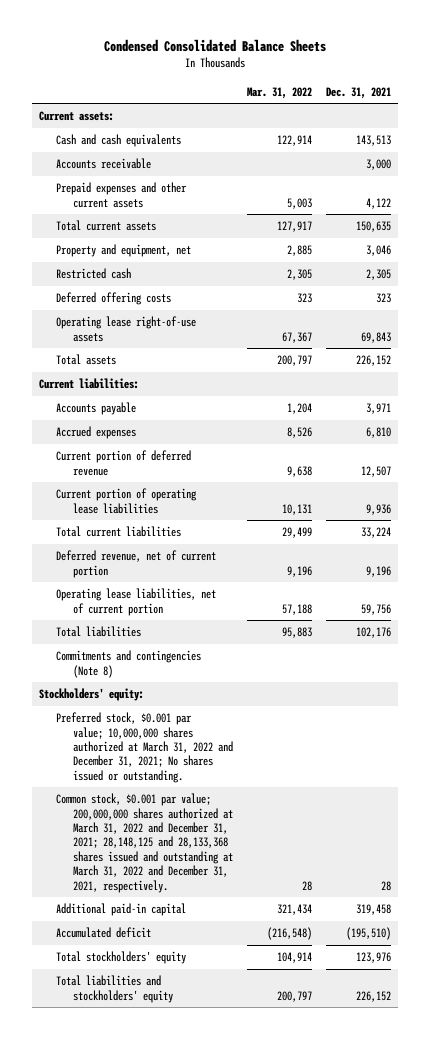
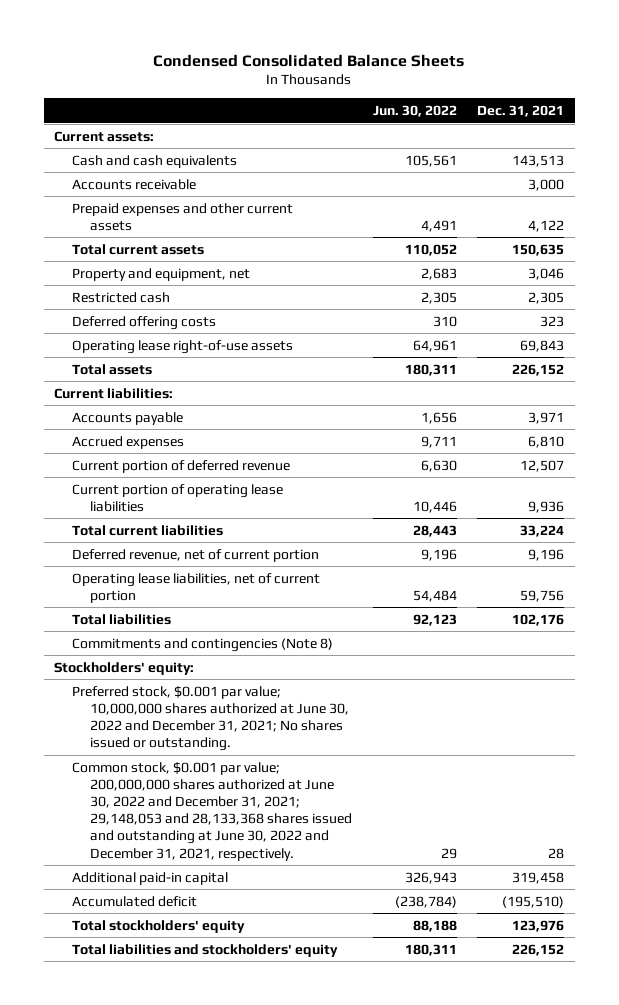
- | Mar. 31, 2022 | Dec. 31, 2021
+ | Jun. 30, 2022 | Dec. 31, 2021
- Preferred stock, $0.001 par value; 10,000,000 shares authorized at March 31, 2022 and December 31, 2021; No shares issued or outstanding.
- Common stock, $0.001 par value; 200,000,000 shares authorized at March 31, 2022 and December 31, 2021; 28,148,125 and 28,133,368 shares issued and outstanding at March 31, 2022 and December 31, 2021, respectively. | 28 | 28
+ Preferred stock, $0.001 par value; 10,000,000 shares authorized at June 30, 2022 and December 31, 2021; No shares issued or outstanding.
+ Common stock, $0.001 par value; 200,000,000 shares authorized at June 30, 2022 and December 31, 2021; 29,148,053 and 28,133,368 shares issued and outstanding at June 30, 2022 and December 31, 2021, respectively. | 29 | 28

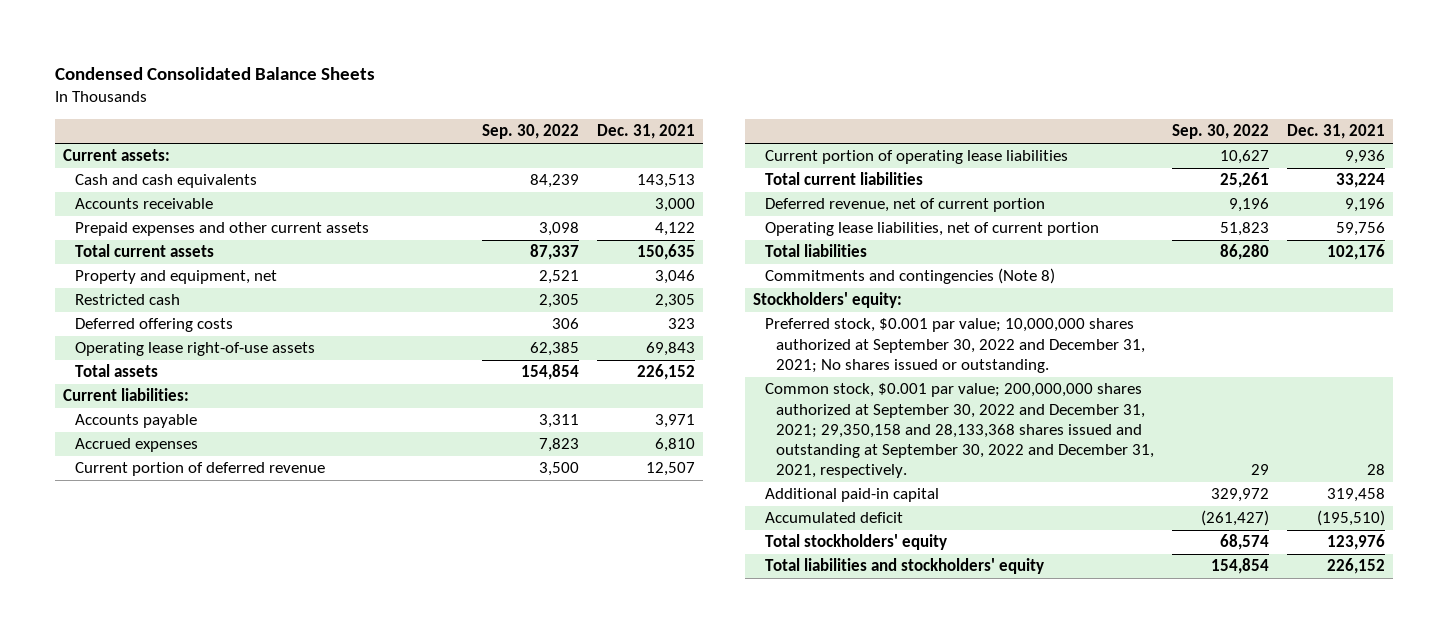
- | Jun. 30, 2022 | Dec. 31, 2021
+ | Sep. 30, 2022 | Dec. 31, 2021
- Preferred stock, $0.001 par value; 10,000,000 shares authorized at June 30, 2022 and December 31, 2021; No shares issued or outstanding.
- Common stock, $0.001 par value; 200,000,000 shares authorized at June 30, 2022 and December 31, 2021; 29,148,053 and 28,133,368 shares issued and outstanding at June 30, 2022 and December 31, 2021, respectively. | 29 | 28
+ Preferred stock, $0.001 par value; 10,000,000 shares authorized at September 30, 2022 and December 31, 2021; No shares issued or outstanding.
+ Common stock, $0.001 par value; 200,000,000 shares authorized at September 30, 2022 and December 31, 2021; 29,350,158 and 28,133,368 shares issued and outstanding at September 30, 2022 and December 31, 2021, respectively. | 29 | 28

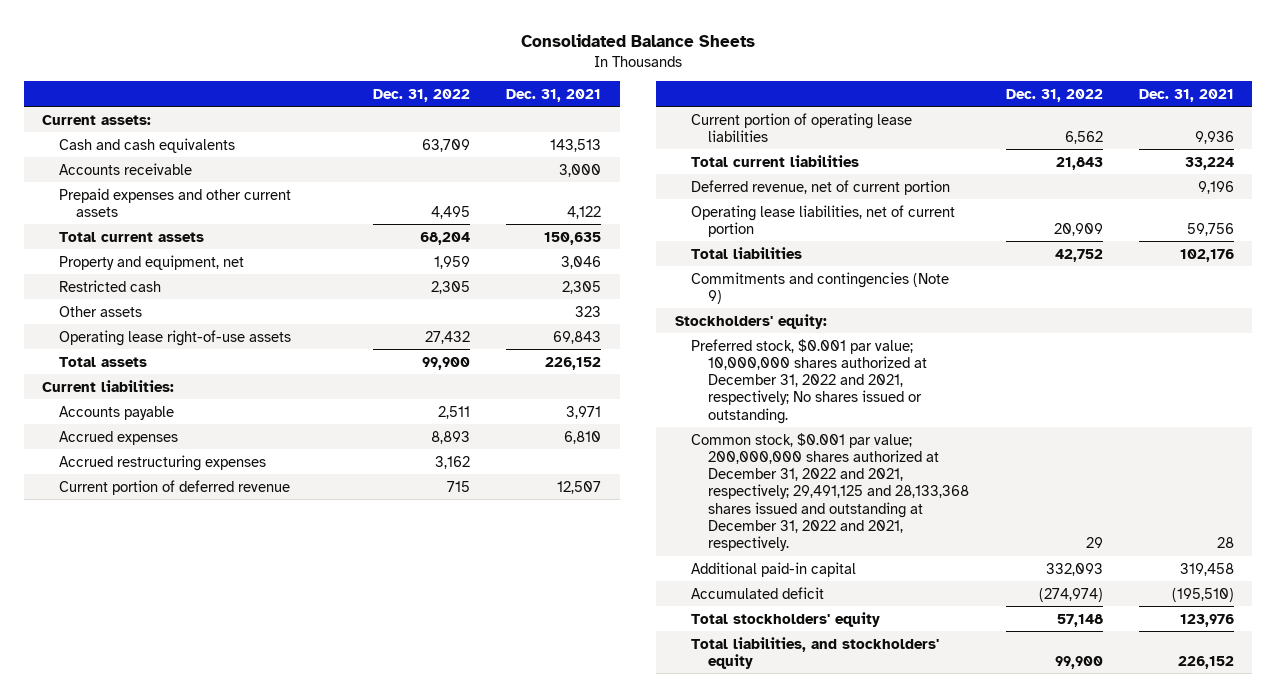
- Condensed Consolidated Balance Sheets
+ Consolidated Balance Sheets
- | Sep. 30, 2022 | Dec. 31, 2021
+ | Dec. 31, 2022 | Dec. 31, 2021
- Deferred offering costs | 306 | 323
+ Other assets | | 323
+ Accrued restructuring expenses | 3,162 |
- Commitments and contingencies (Note 8)
+ Commitments and contingencies (Note 9)
- Preferred stock, $0.001 par value; 10,000,000 shares authorized at September 30, 2022 and December 31, 2021; No shares issued or outstanding.
- Common stock, $0.001 par value; 200,000,000 shares authorized at September 30, 2022 and December 31, 2021; 29,350,158 and 28,133,368 shares issued and outstanding at September 30, 2022 and December 31, 2021, respectively. | 29 | 28
+ Preferred stock, $0.001 par value; 10,000,000 shares authorized at December 31, 2022 and 2021, respectively; No shares issued or outstanding.
+ Common stock, $0.001 par value; 200,000,000 shares authorized at December 31, 2022 and 2021, respectively; 29,491,125 and 28,133,368 shares issued and outstanding at December 31, 2022 and 2021, respectively. | 29 | 28
- Total liabilities and stockholders' equity | 154,854 | 226,152
+ Total liabilities, and stockholders' equity | 99,900 | 226,152

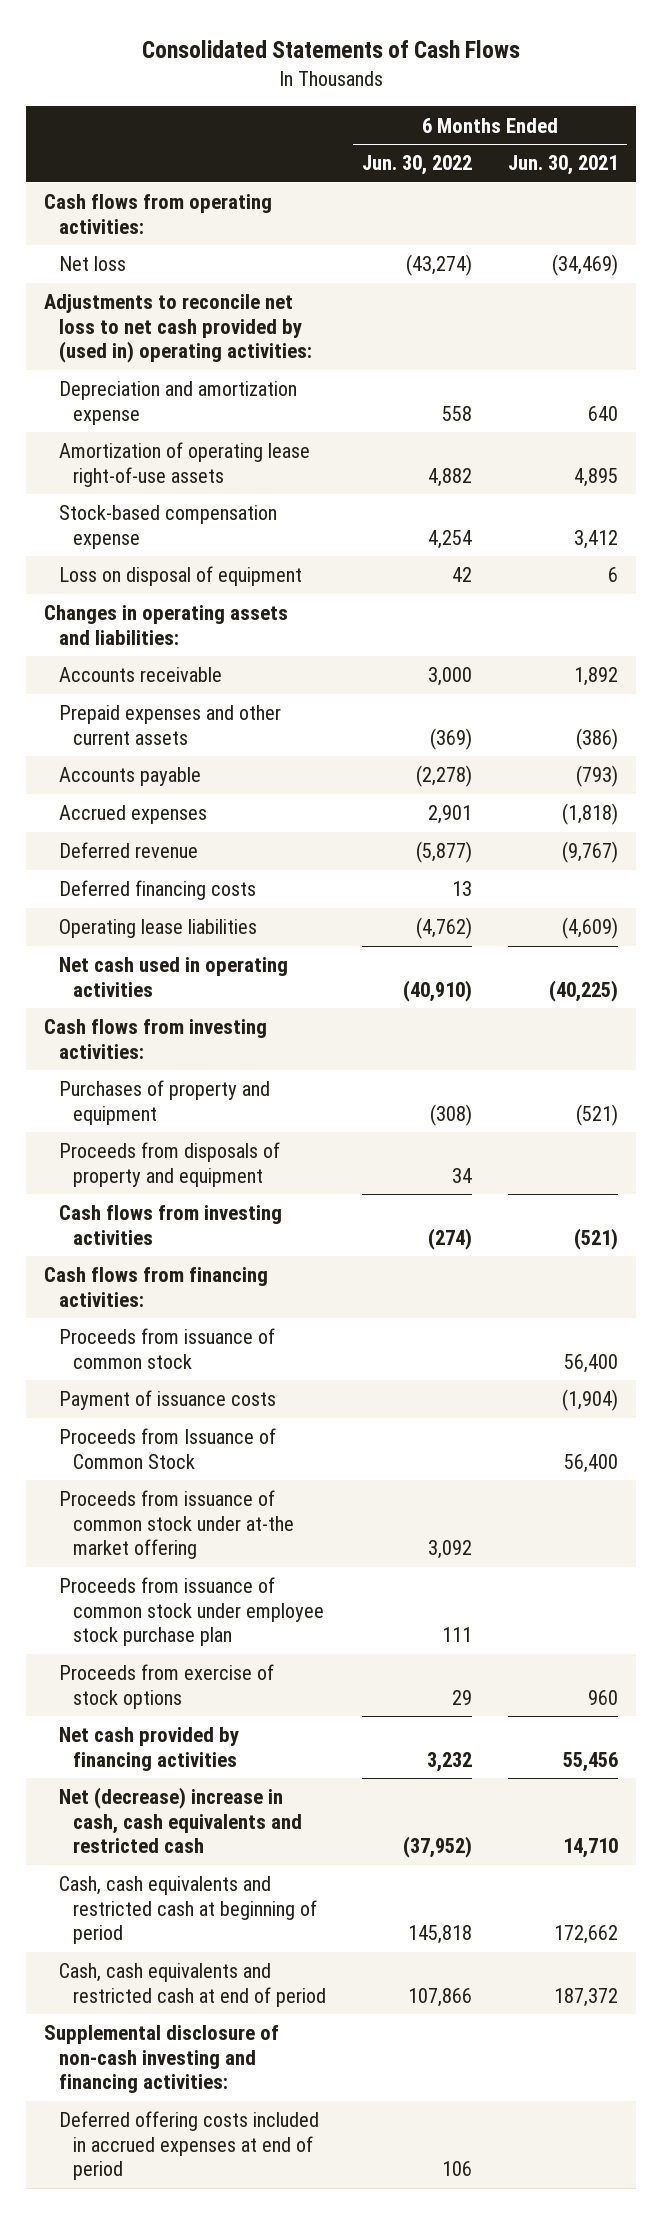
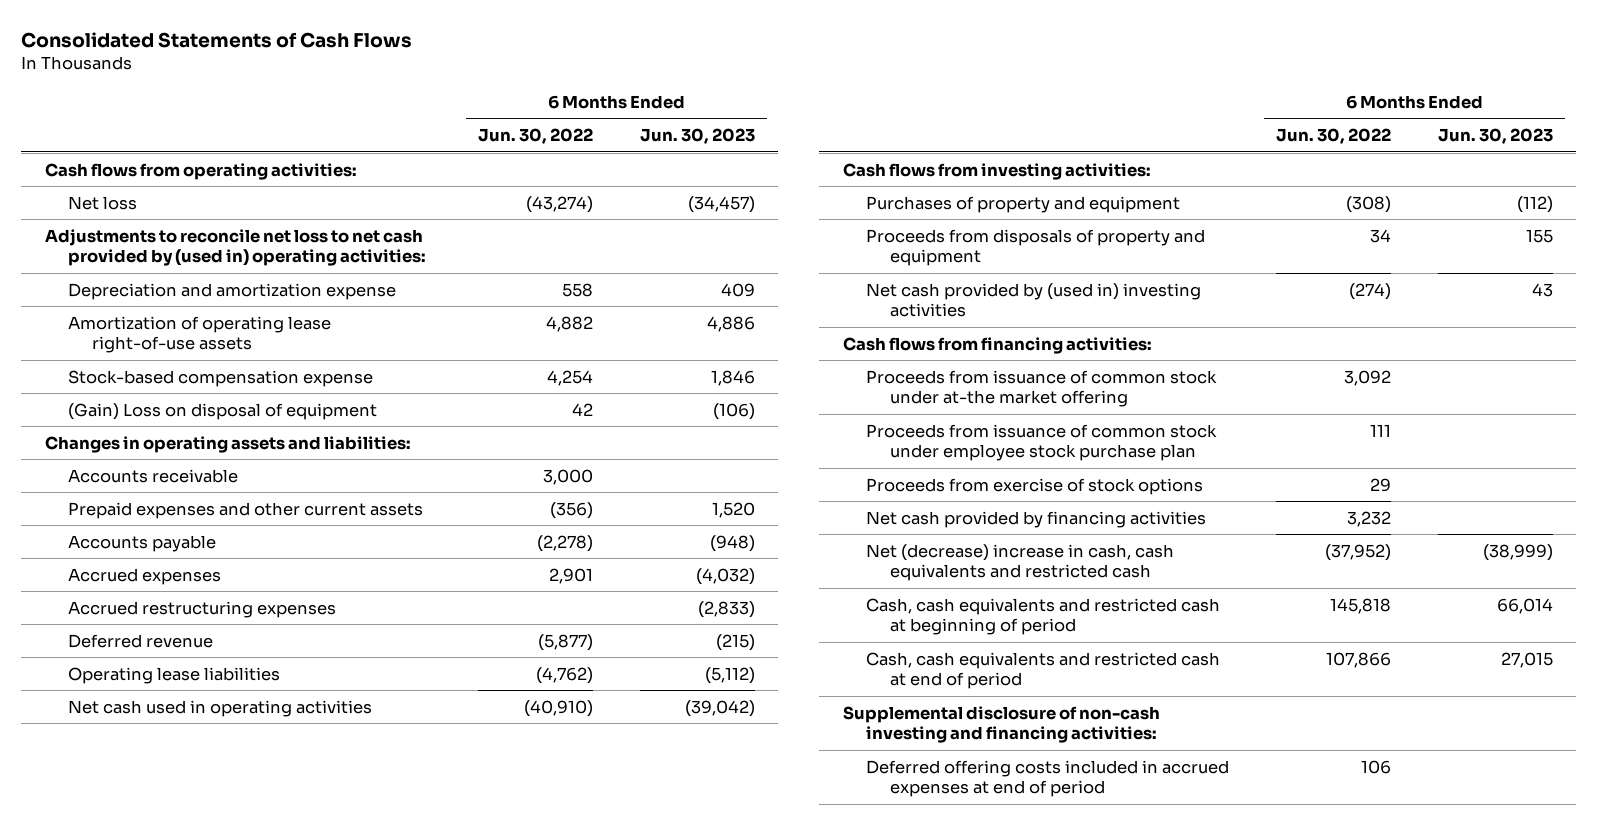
- | 6 Months Ended Jun. 30, 2022 | 6 Months Ended Jun. 30, 2021
+ | 6 Months Ended Jun. 30, 2022 | 6 Months Ended Jun. 30, 2023
- Loss on disposal of equipment | 42 | 6
+ (Gain) Loss on disposal of equipment | 42 | (106)
- Prepaid expenses and other current assets | (369) | (386)
+ Prepaid expenses and other current assets | (356) | 1,520
+ Accrued restructuring expenses | | (2,833)
- Deferred financing costs | 13 |
- Cash flows from investing activities | (274) | (521)
+ Net cash provided by (used in) investing activities | (274) | 43
- Proceeds from issuance of common stock | | 56,400
- Payment of issuance costs | | (1,904)
- Proceeds from Issuance of Common Stock | | 56,400

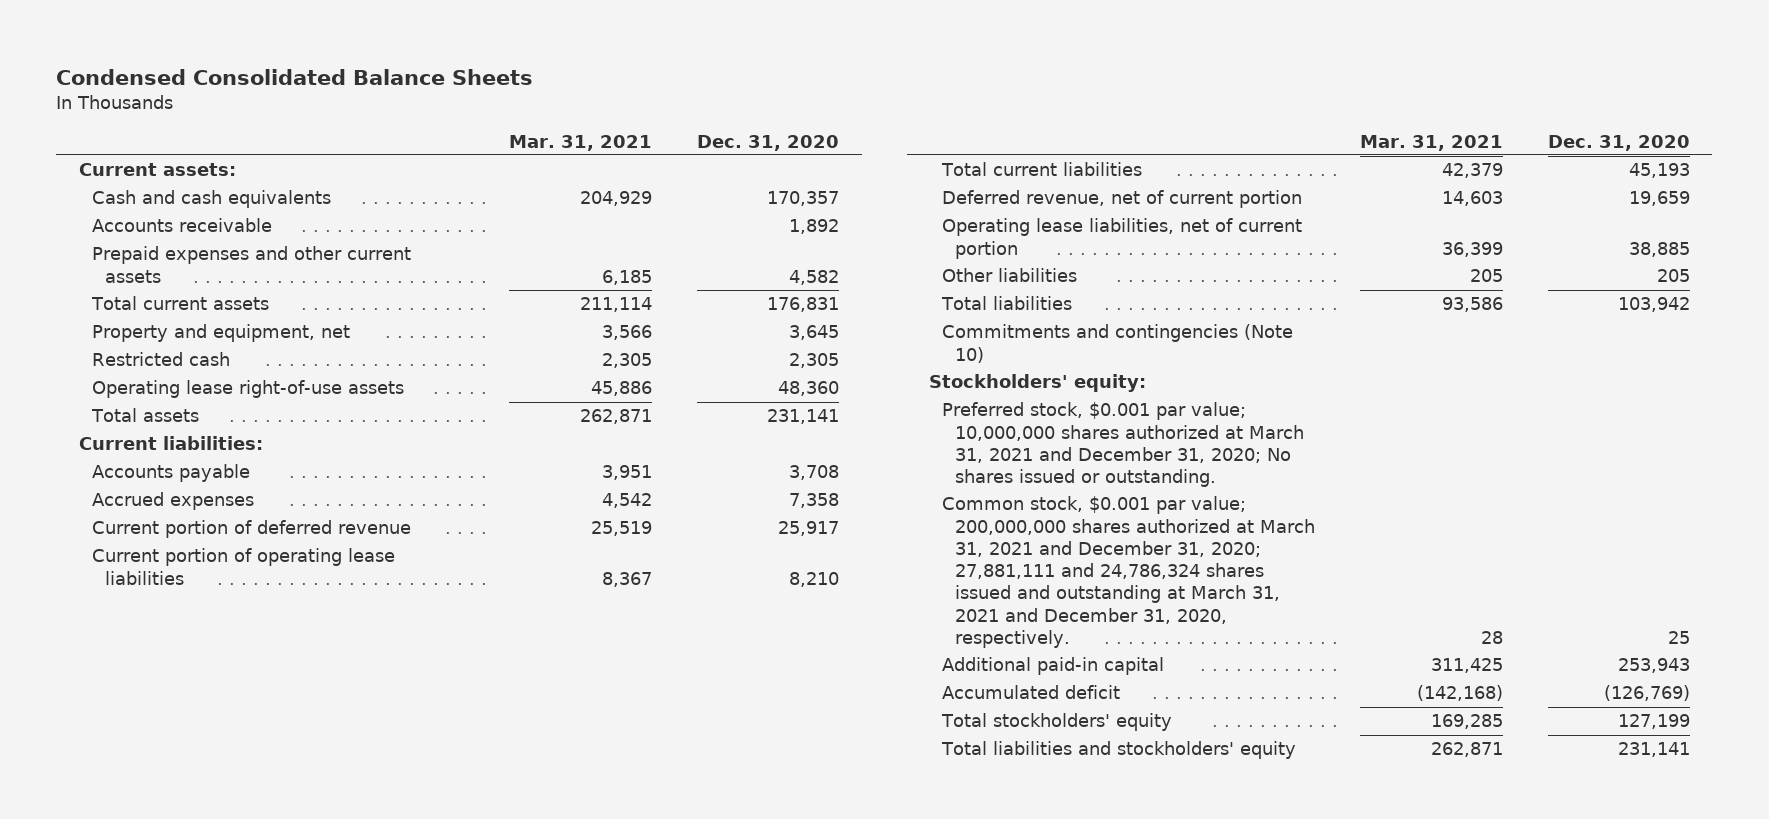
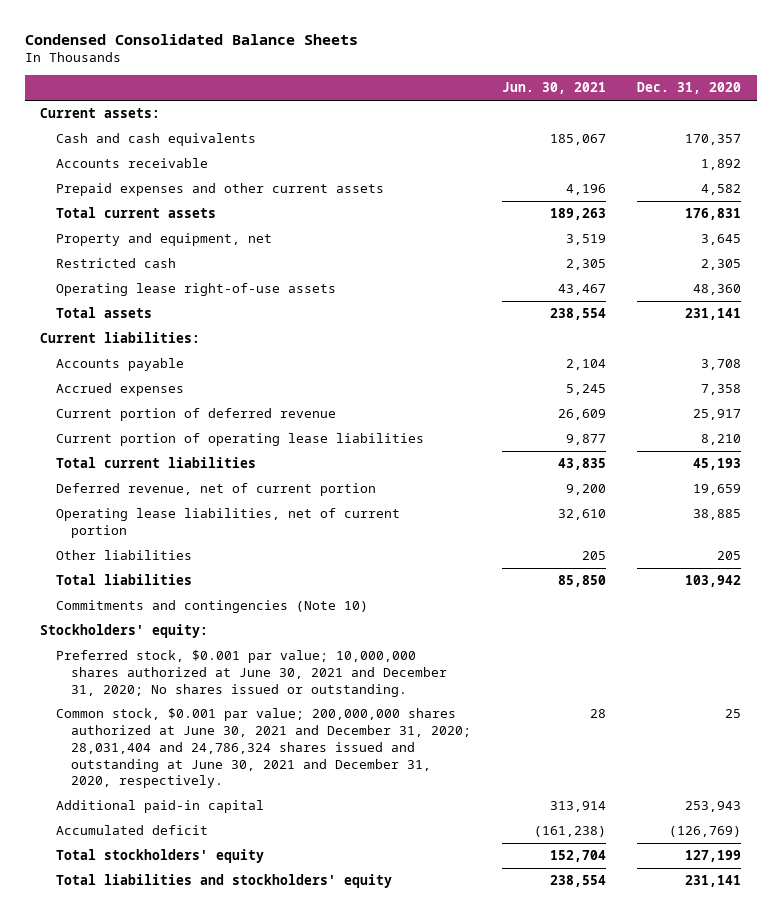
- | Mar. 31, 2021 | Dec. 31, 2020
+ | Jun. 30, 2021 | Dec. 31, 2020
- Preferred stock, $0.001 par value; 10,000,000 shares authorized at March 31, 2021 and December 31, 2020; No shares issued or outstanding.
- Common stock, $0.001 par value; 200,000,000 shares authorized at March 31, 2021 and December 31, 2020; 27,881,111 and 24,786,324 shares issued and outstanding at March 31, 2021 and December 31, 2020, respectively. | 28 | 25
+ Preferred stock, $0.001 par value; 10,000,000 shares authorized at June 30, 2021 and December 31, 2020; No shares issued or outstanding.
+ Common stock, $0.001 par value; 200,000,000 shares authorized at June 30, 2021 and December 31, 2020; 28,031,404 and 24,786,324 shares issued and outstanding at June 30, 2021 and December 31, 2020, respectively. | 28 | 25

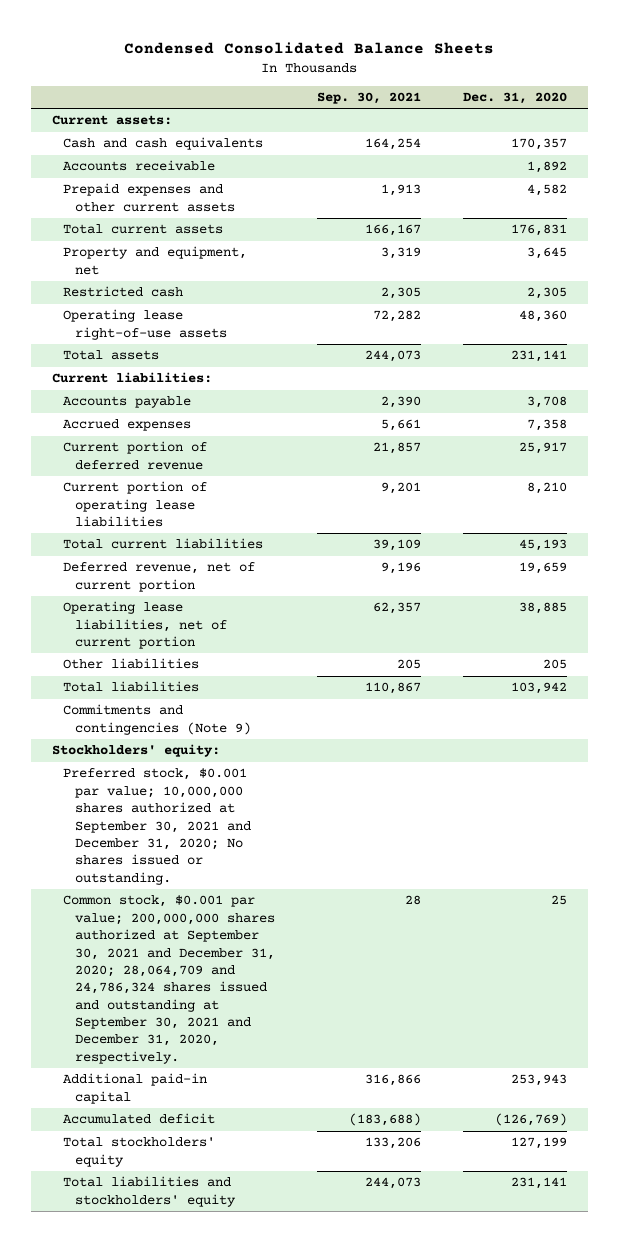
- | Jun. 30, 2021 | Dec. 31, 2020
+ | Sep. 30, 2021 | Dec. 31, 2020
- Commitments and contingencies (Note 10)
+ Commitments and contingencies (Note 9)
- Preferred stock, $0.001 par value; 10,000,000 shares authorized at June 30, 2021 and December 31, 2020; No shares issued or outstanding.
- Common stock, $0.001 par value; 200,000,000 shares authorized at June 30, 2021 and December 31, 2020; 28,031,404 and 24,786,324 shares issued and outstanding at June 30, 2021 and December 31, 2020, respectively. | 28 | 25
+ Preferred stock, $0.001 par value; 10,000,000 shares authorized at September 30, 2021 and December 31, 2020; No shares issued or outstanding.
+ Common stock, $0.001 par value; 200,000,000 shares authorized at September 30, 2021 and December 31, 2020; 28,064,709 and 24,786,324 shares issued and outstanding at September 30, 2021 and December 31, 2020, respectively. | 28 | 25

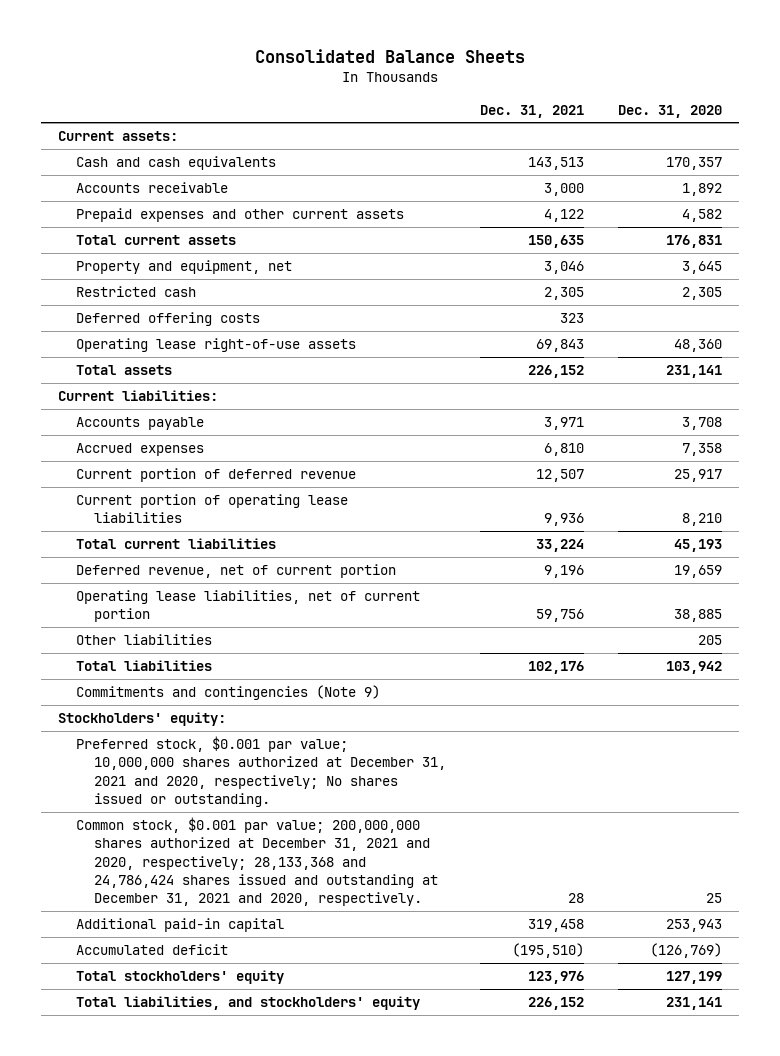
- Condensed Consolidated Balance Sheets
+ Consolidated Balance Sheets
- | Sep. 30, 2021 | Dec. 31, 2020
+ | Dec. 31, 2021 | Dec. 31, 2020
+ Deferred offering costs | 323 |
- Preferred stock, $0.001 par value; 10,000,000 shares authorized at September 30, 2021 and December 31, 2020; No shares issued or outstanding.
- Common stock, $0.001 par value; 200,000,000 shares authorized at September 30, 2021 and December 31, 2020; 28,064,709 and 24,786,324 shares issued and outstanding at September 30, 2021 and December 31, 2020, respectively. | 28 | 25
+ Preferred stock, $0.001 par value; 10,000,000 shares authorized at December 31, 2021 and 2020, respectively; No shares issued or outstanding.
+ Common stock, $0.001 par value; 200,000,000 shares authorized at December 31, 2021 and 2020, respectively; 28,133,368 and 24,786,424 shares issued and outstanding at December 31, 2021 and 2020, respectively. | 28 | 25
- Total liabilities and stockholders' equity | 244,073 | 231,141
+ Total liabilities, and stockholders' equity | 226,152 | 231,141

